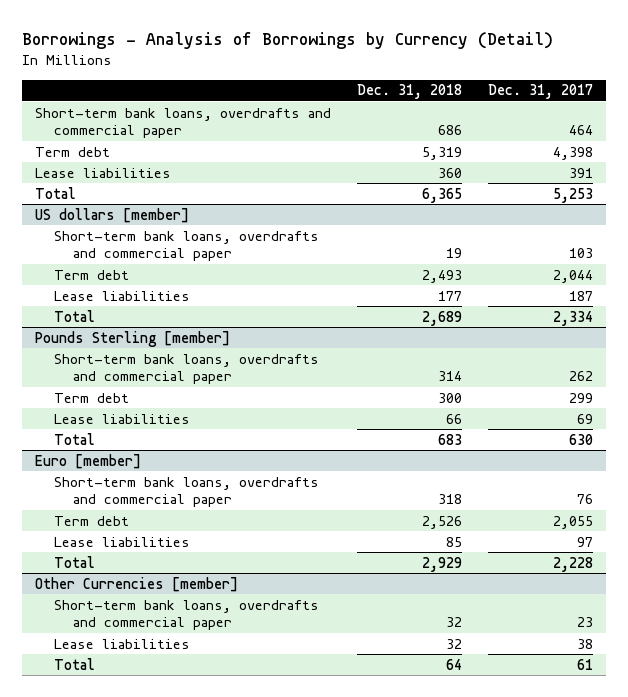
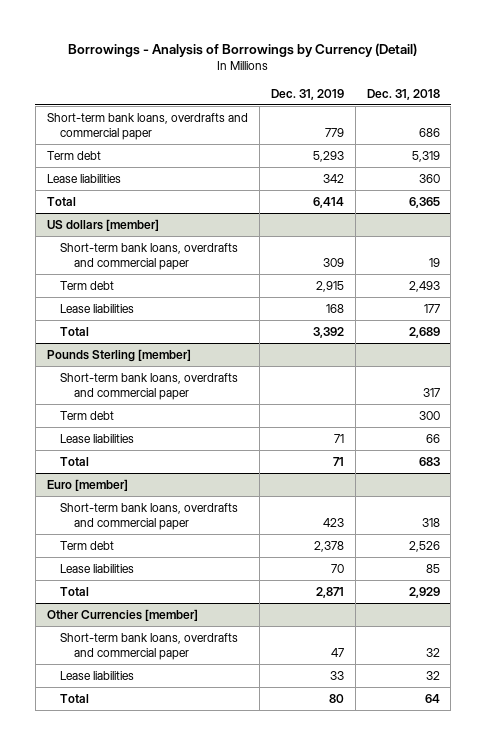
- | Dec. 31, 2018 | Dec. 31, 2017
+ | Dec. 31, 2019 | Dec. 31, 2018
@ Pounds Sterling [member]
- Short-term bank loans, overdrafts and commercial paper | 314 | 262
+ Short-term bank loans, overdrafts and commercial paper | | 317

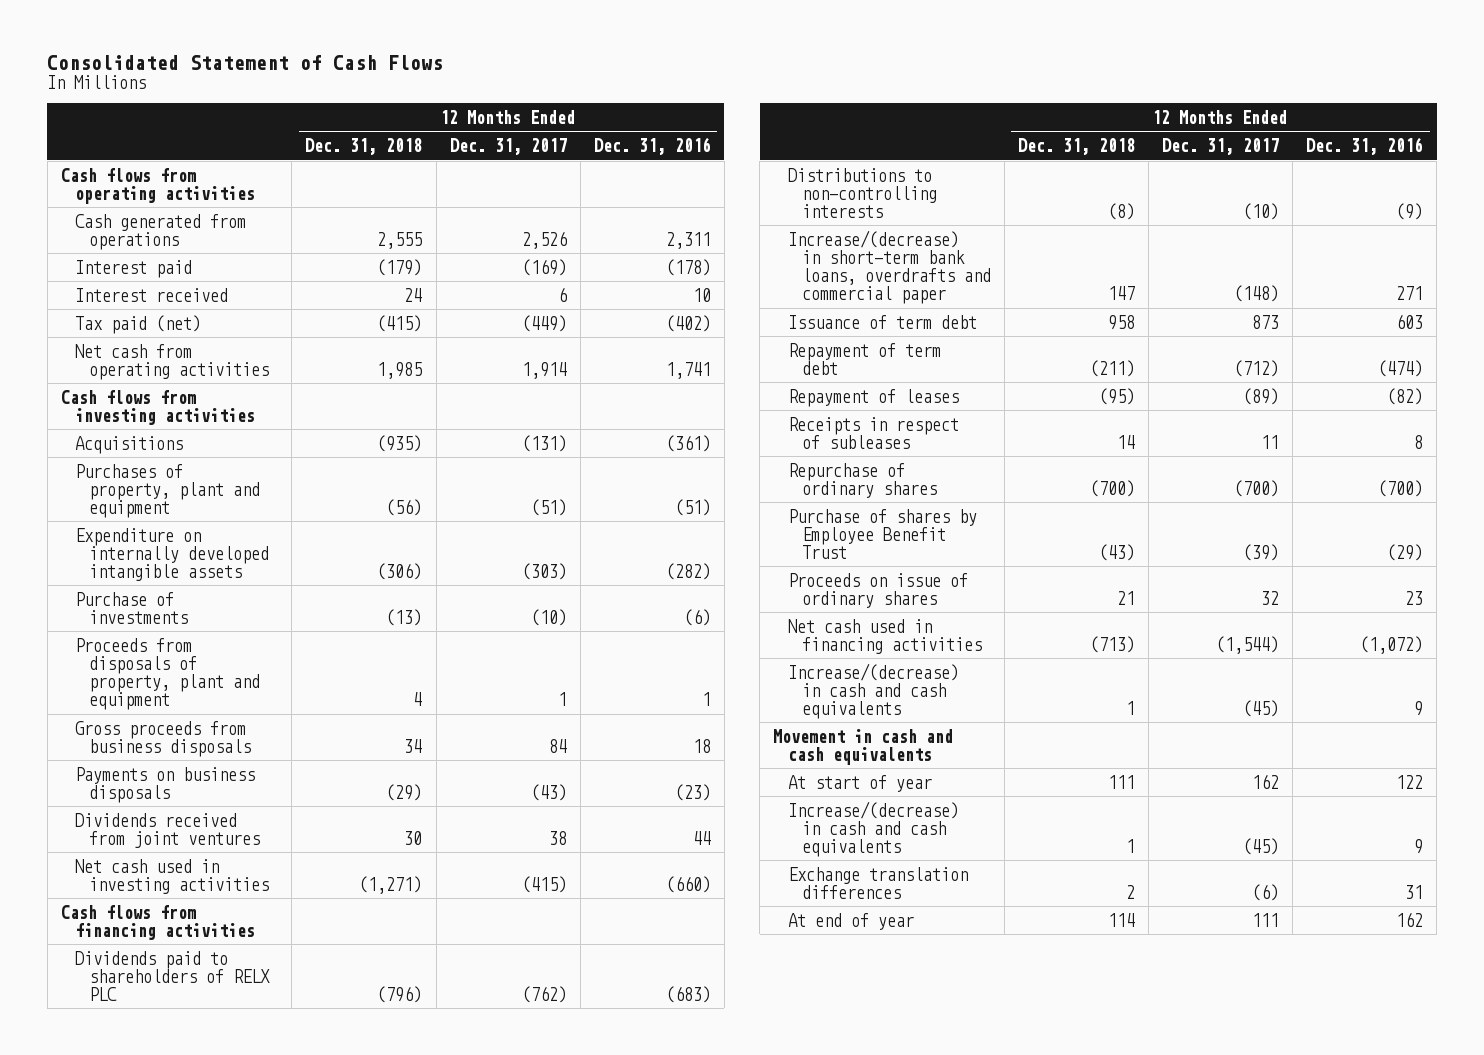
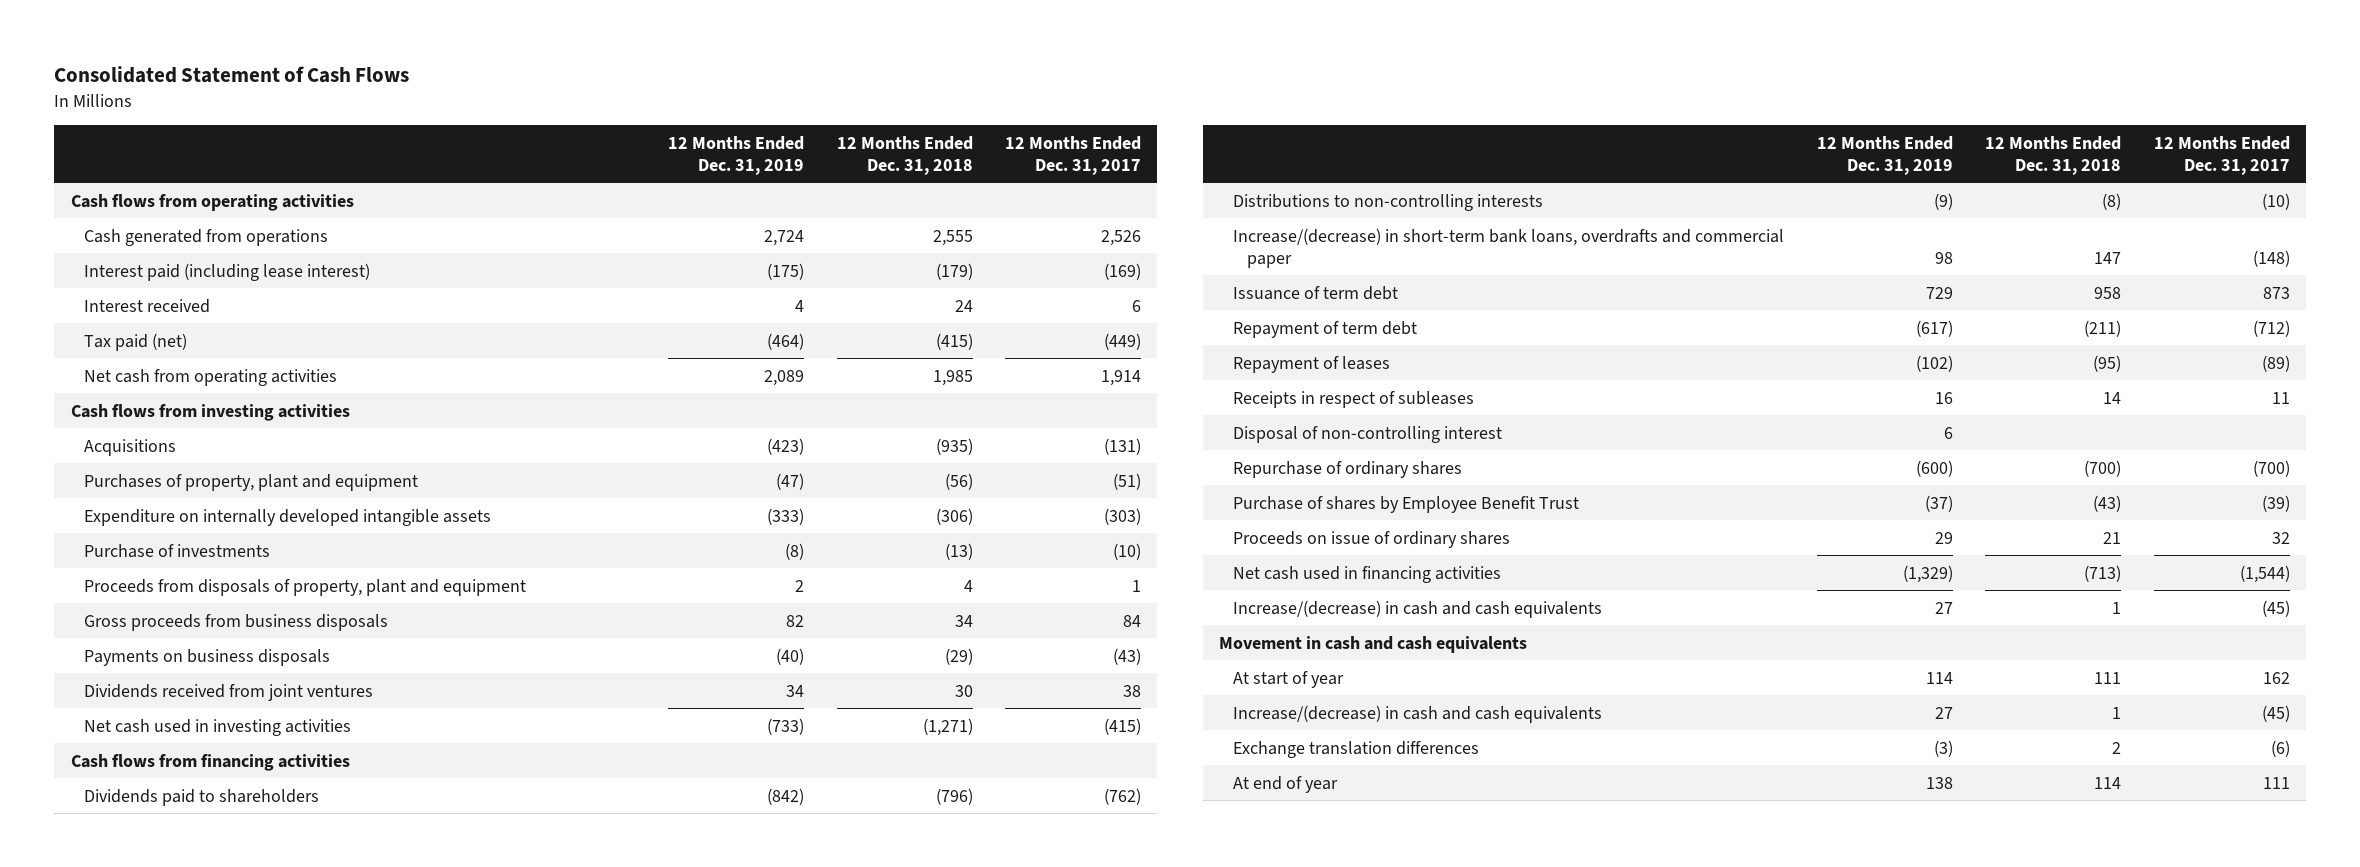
- | 12 Months Ended Dec. 31, 2018 | 12 Months Ended Dec. 31, 2017 | 12 Months Ended Dec. 31, 2016
+ | 12 Months Ended Dec. 31, 2019 | 12 Months Ended Dec. 31, 2018 | 12 Months Ended Dec. 31, 2017
- Interest paid | (179) | (169) | (178)
+ Interest paid (including lease interest) | (175) | (179) | (169)
- Dividends paid to shareholders of RELX PLC | (796) | (762) | (683)
+ Dividends paid to shareholders | (842) | (796) | (762)
+ Disposal of non-controlling interest | 6 | |

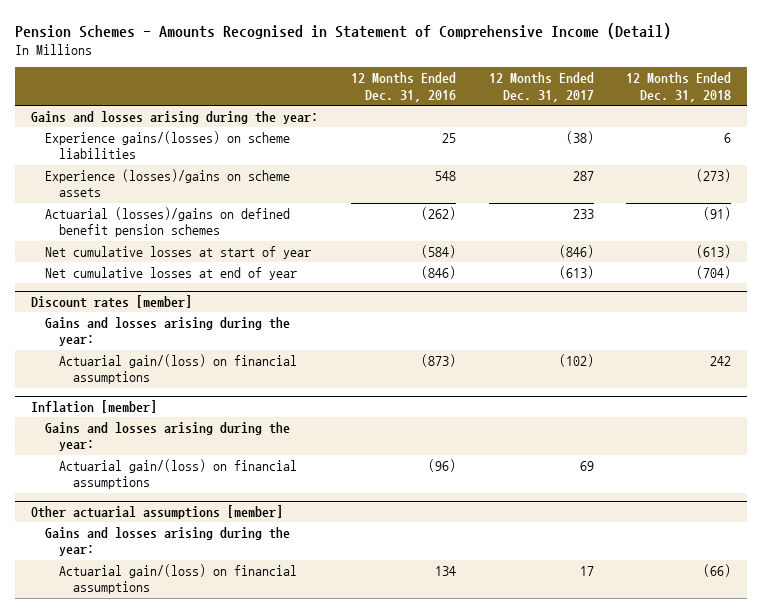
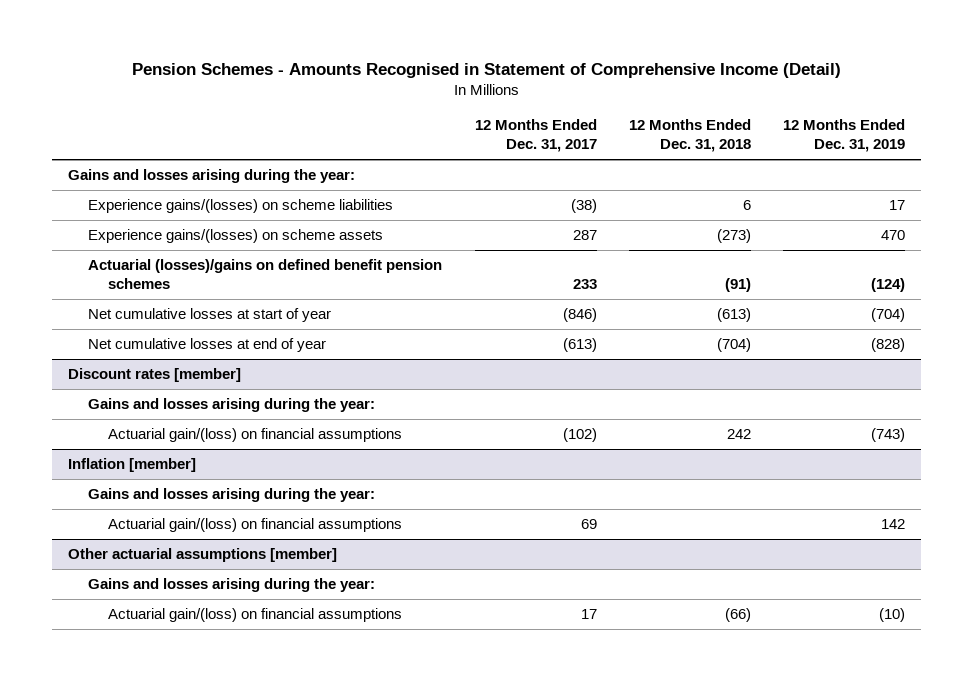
- | 12 Months Ended Dec. 31, 2016 | 12 Months Ended Dec. 31, 2017 | 12 Months Ended Dec. 31, 2018
+ | 12 Months Ended Dec. 31, 2017 | 12 Months Ended Dec. 31, 2018 | 12 Months Ended Dec. 31, 2019
- Experience (losses)/gains on scheme assets | 548 | 287 | (273)
+ Experience gains/(losses) on scheme assets | 287 | (273) | 470

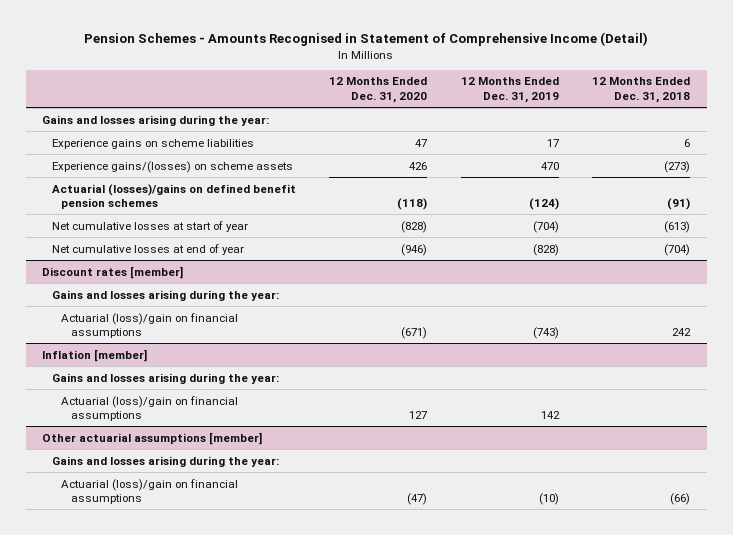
- | 12 Months Ended Dec. 31, 2017 | 12 Months Ended Dec. 31, 2018 | 12 Months Ended Dec. 31, 2019
+ | 12 Months Ended Dec. 31, 2020 | 12 Months Ended Dec. 31, 2019 | 12 Months Ended Dec. 31, 2018
- Experience gains/(losses) on scheme liabilities | (38) | 6 | 17
+ Experience gains on scheme liabilities | 47 | 17 | 6
@ Discount rates [member]
- Actuarial gain/(loss) on financial assumptions | (102) | 242 | (743)
+ Actuarial (loss)/gain on financial assumptions | (671) | (743) | 242
@ Inflation [member]
- Actuarial gain/(loss) on financial assumptions | 69 | | 142
+ Actuarial (loss)/gain on financial assumptions | 127 | 142 |
@ Other actuarial assumptions [member]
- Actuarial gain/(loss) on financial assumptions | 17 | (66) | (10)
+ Actuarial (loss)/gain on financial assumptions | (47) | (10) | (66)

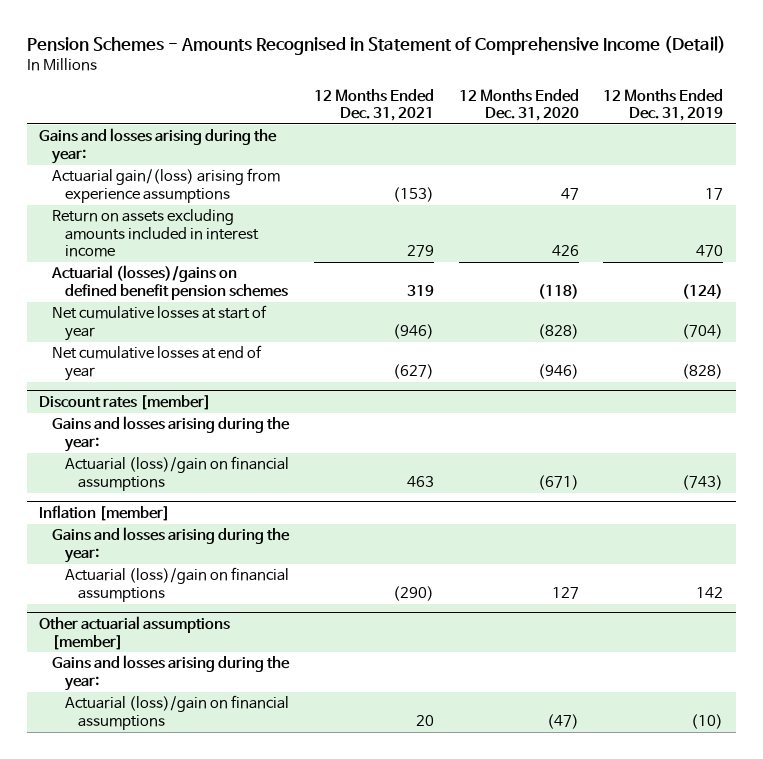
- | 12 Months Ended Dec. 31, 2020 | 12 Months Ended Dec. 31, 2019 | 12 Months Ended Dec. 31, 2018
+ | 12 Months Ended Dec. 31, 2021 | 12 Months Ended Dec. 31, 2020 | 12 Months Ended Dec. 31, 2019
- Experience gains on scheme liabilities | 47 | 17 | 6
- Experience gains/(losses) on scheme assets | 426 | 470 | (273)
+ Actuarial gain/(loss) arising from experience assumptions | (153) | 47 | 17
+ Return on assets excluding amounts included in interest income | 279 | 426 | 470

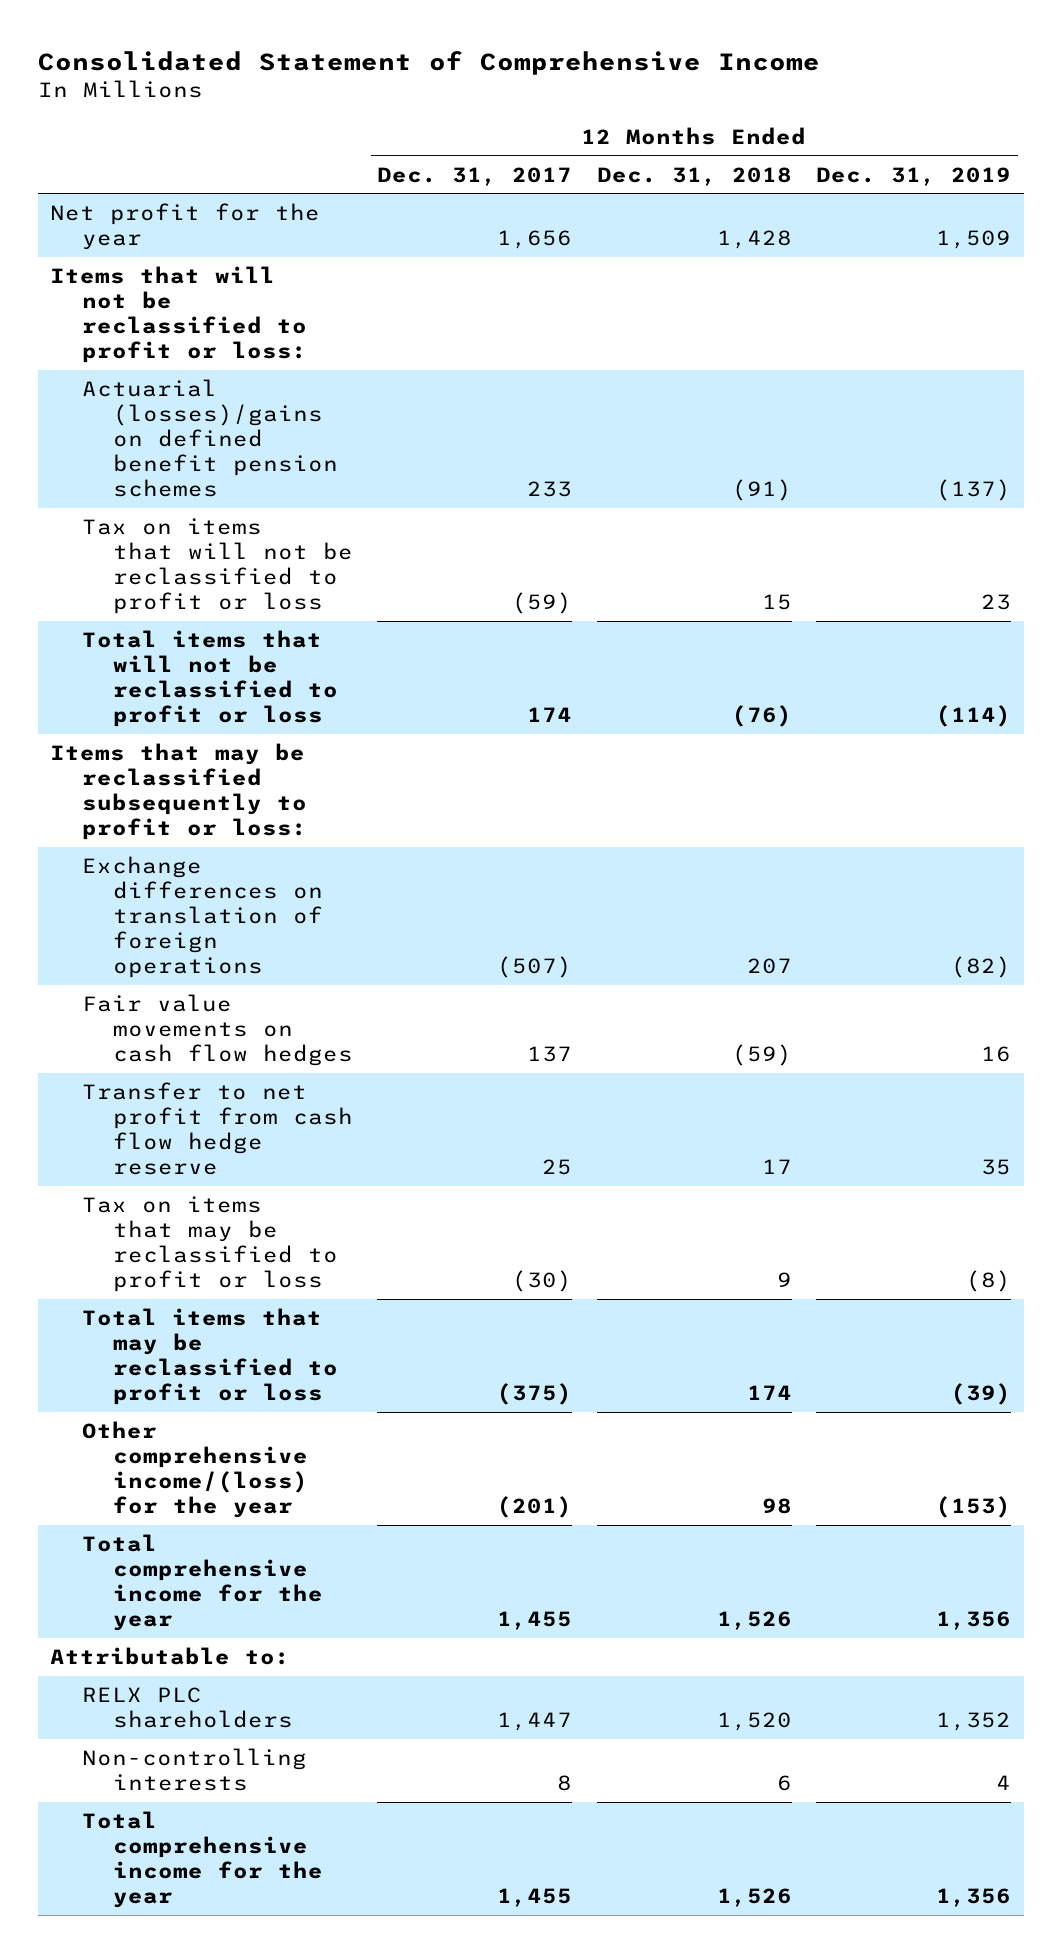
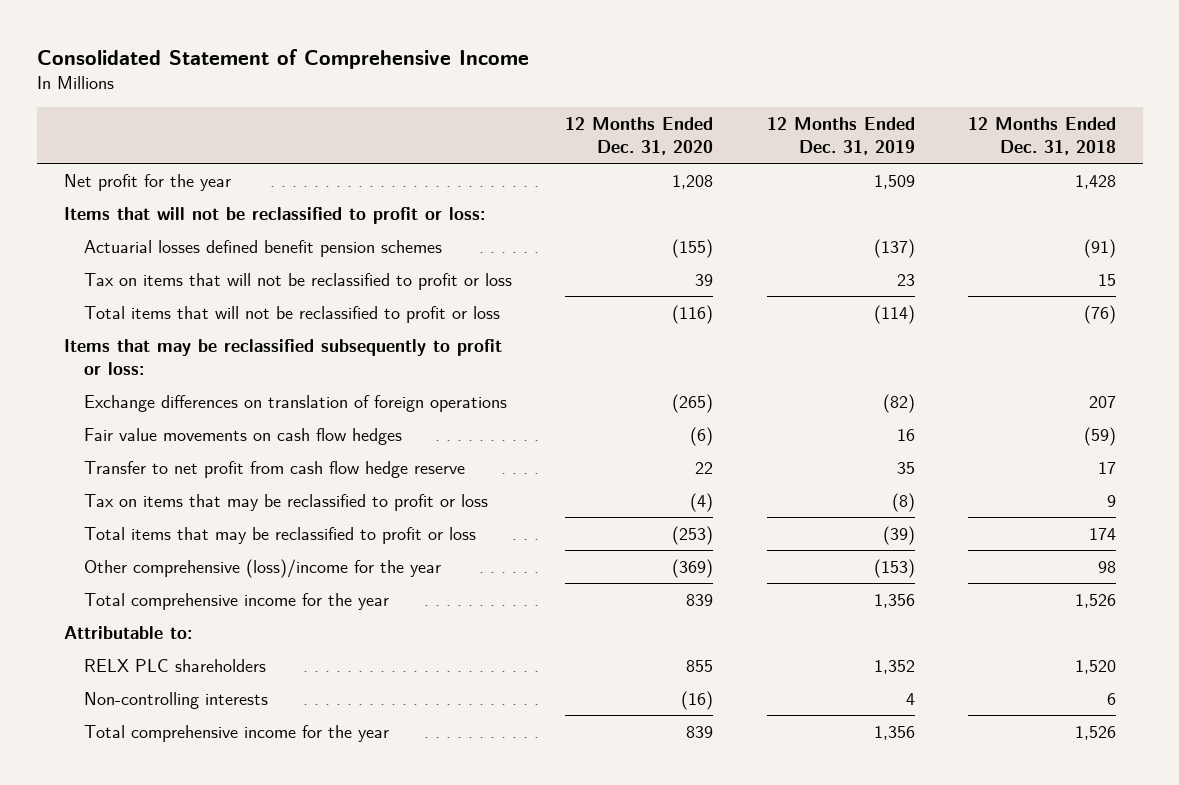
- | 12 Months Ended Dec. 31, 2017 | 12 Months Ended Dec. 31, 2018 | 12 Months Ended Dec. 31, 2019
+ | 12 Months Ended Dec. 31, 2020 | 12 Months Ended Dec. 31, 2019 | 12 Months Ended Dec. 31, 2018
- Actuarial (losses)/gains on defined benefit pension schemes | 233 | (91) | (137)
+ Actuarial losses defined benefit pension schemes | (155) | (137) | (91)
- Other comprehensive income/(loss) for the year | (201) | 98 | (153)
+ Other comprehensive (loss)/income for the year | (369) | (153) | 98

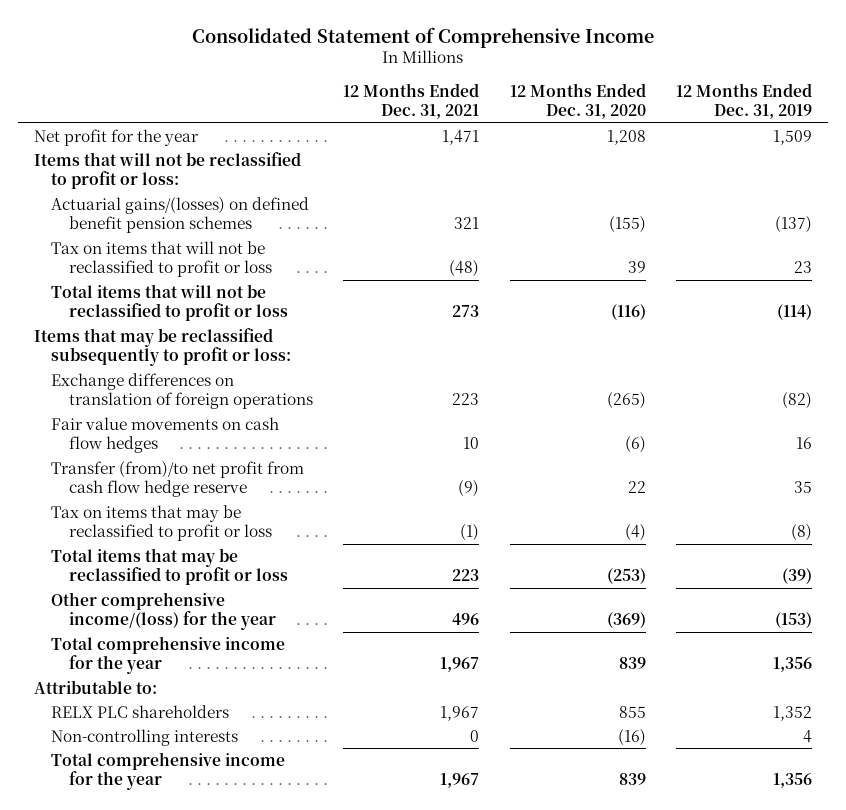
- | 12 Months Ended Dec. 31, 2020 | 12 Months Ended Dec. 31, 2019 | 12 Months Ended Dec. 31, 2018
+ | 12 Months Ended Dec. 31, 2021 | 12 Months Ended Dec. 31, 2020 | 12 Months Ended Dec. 31, 2019
- Actuarial losses defined benefit pension schemes | (155) | (137) | (91)
+ Actuarial gains/(losses) on defined benefit pension schemes | 321 | (155) | (137)
- Transfer to net profit from cash flow hedge reserve | 22 | 35 | 17
+ Transfer (from)/to net profit from cash flow hedge reserve | (9) | 22 | 35
- Other comprehensive (loss)/income for the year | (369) | (153) | 98
+ Other comprehensive income/(loss) for the year | 496 | (369) | (153)

